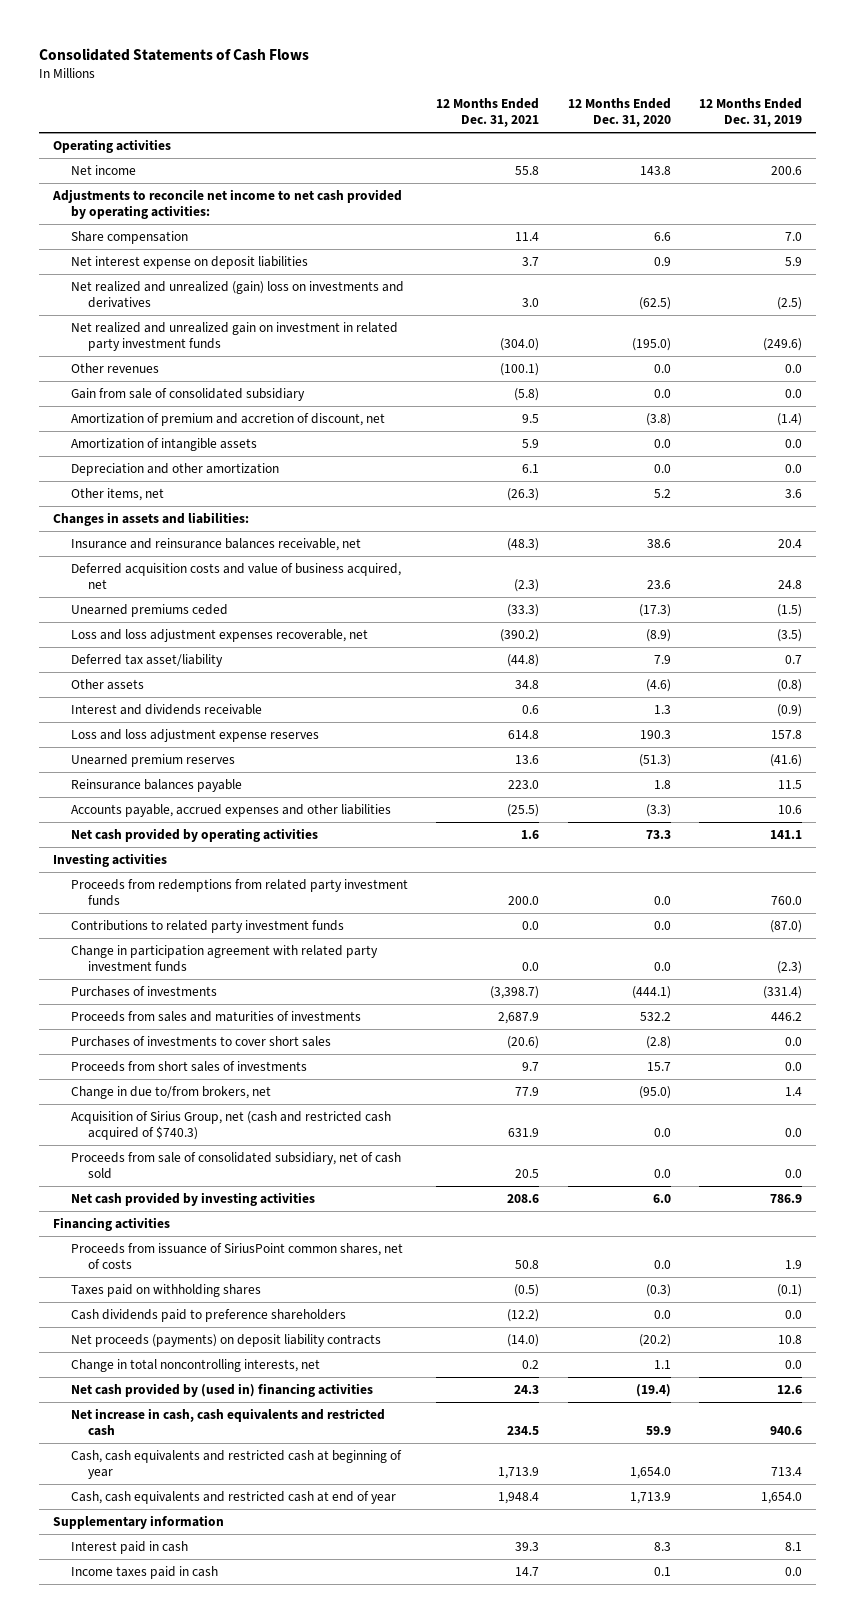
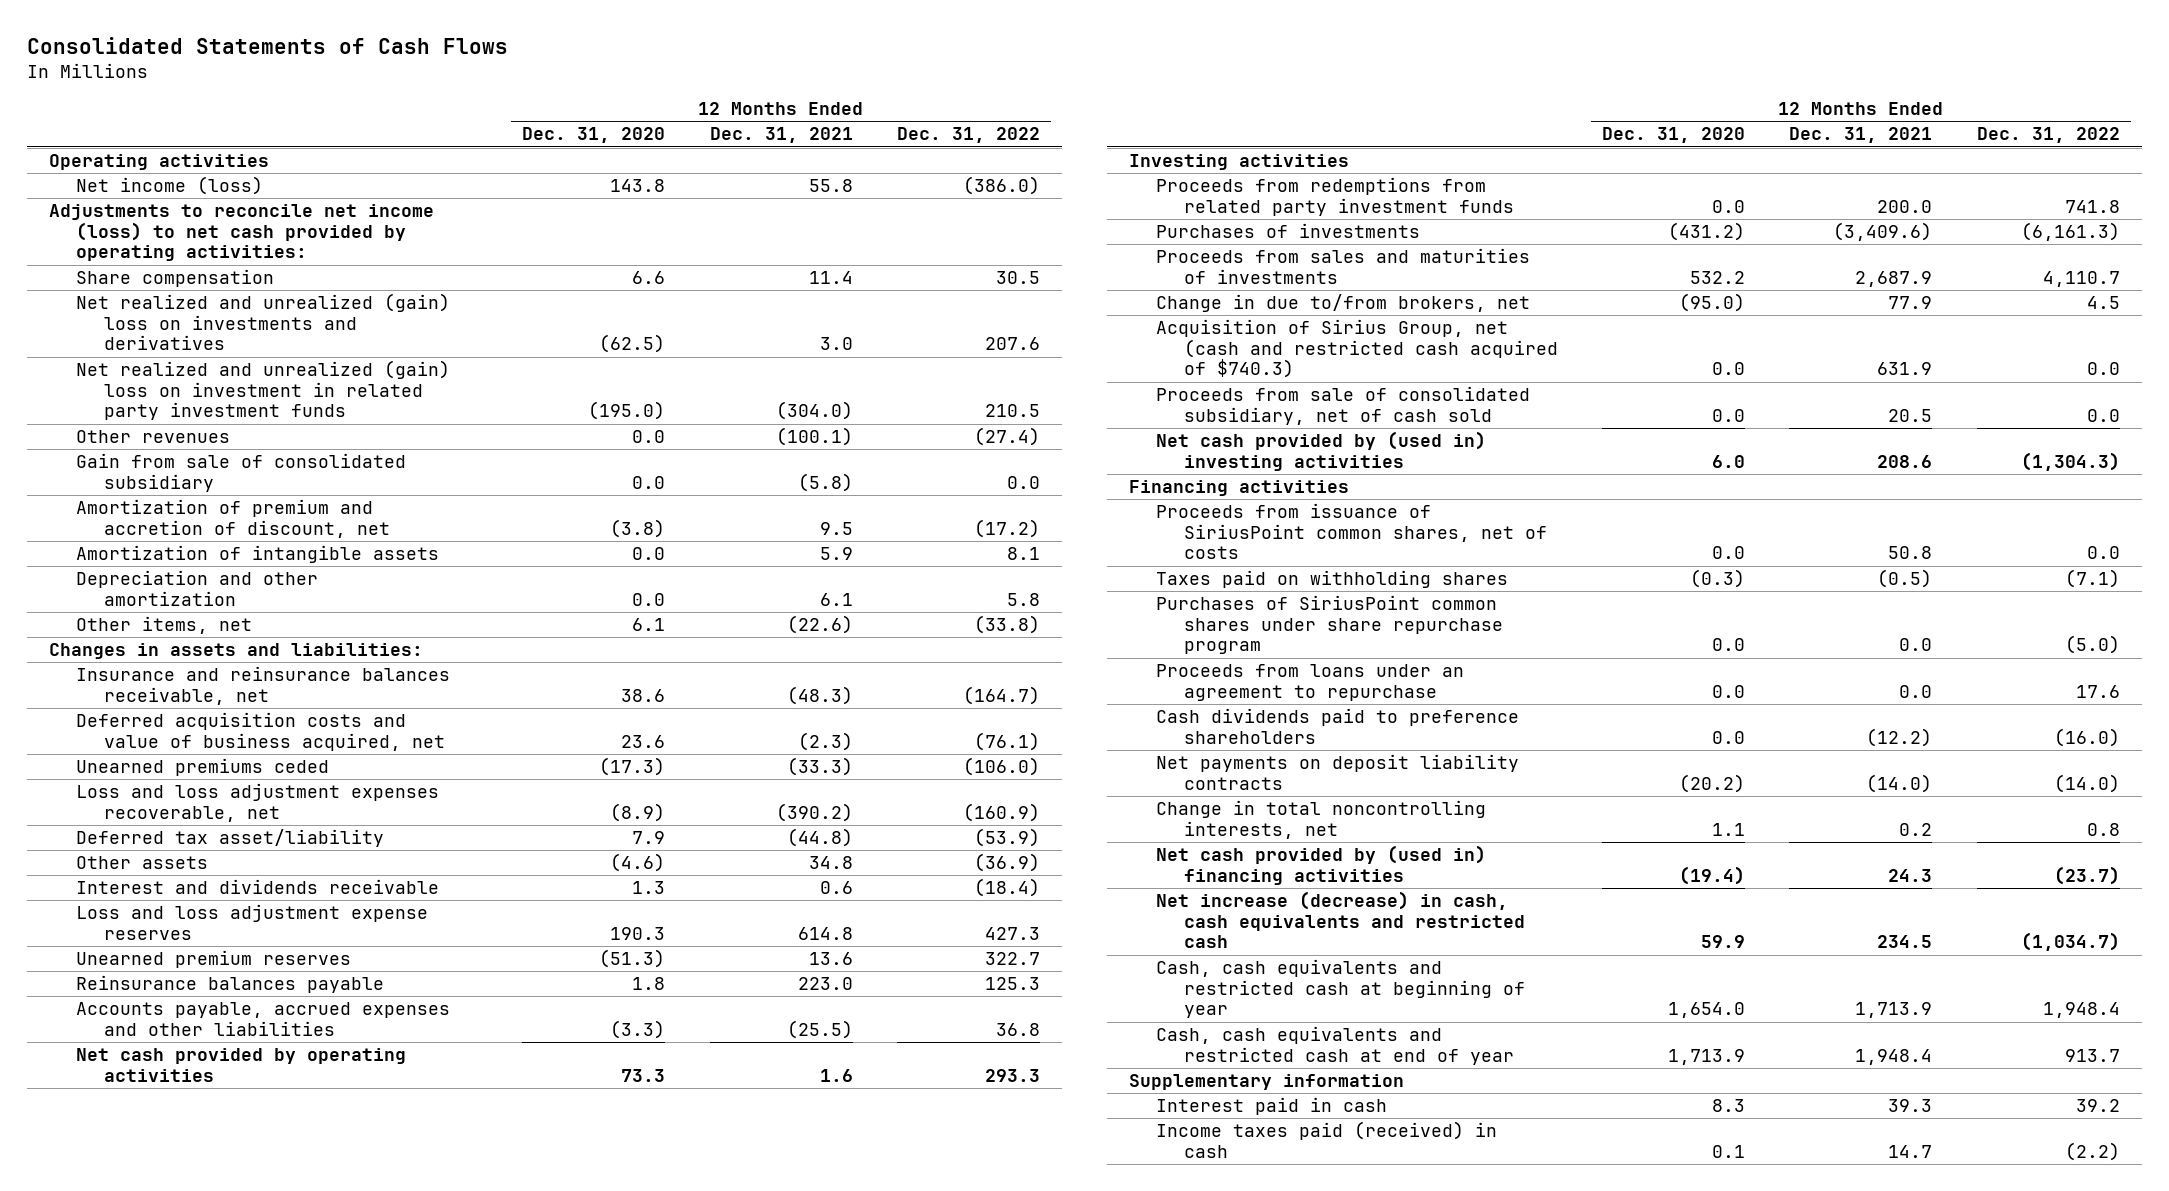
- | 12 Months Ended Dec. 31, 2021 | 12 Months Ended Dec. 31, 2020 | 12 Months Ended Dec. 31, 2019
+ | 12 Months Ended Dec. 31, 2020 | 12 Months Ended Dec. 31, 2021 | 12 Months Ended Dec. 31, 2022
- Net income | 55.8 | 143.8 | 200.6
- Adjustments to reconcile net income to net cash provided by operating activities:
+ Net income (loss) | 143.8 | 55.8 | (386.0)
+ Adjustments to reconcile net income (loss) to net cash provided by operating activities:
- Net interest expense on deposit liabilities | 3.7 | 0.9 | 5.9
- Net realized and unrealized gain on investment in related party investment funds | (304.0) | (195.0) | (249.6)
+ Net realized and unrealized (gain) loss on investment in related party investment funds | (195.0) | (304.0) | 210.5
- Other items, net | (26.3) | 5.2 | 3.6
+ Other items, net | 6.1 | (22.6) | (33.8)
- Contributions to related party investment funds | 0.0 | 0.0 | (87.0)
- Change in participation agreement with related party investment funds | 0.0 | 0.0 | (2.3)
- Purchases of investments | (3,398.7) | (444.1) | (331.4)
+ Purchases of investments | (431.2) | (3,409.6) | (6,161.3)
- Purchases of investments to cover short sales | (20.6) | (2.8) | 0.0
- Proceeds from short sales of investments | 9.7 | 15.7 | 0.0
- Net cash provided by investing activities | 208.6 | 6.0 | 786.9
+ Net cash provided by (used in) investing activities | 6.0 | 208.6 | (1,304.3)
+ Purchases of SiriusPoint common shares under share repurchase program | 0.0 | 0.0 | (5.0)
+ Proceeds from loans under an agreement to repurchase | 0.0 | 0.0 | 17.6
- Net proceeds (payments) on deposit liability contracts | (14.0) | (20.2) | 10.8
+ Net payments on deposit liability contracts | (20.2) | (14.0) | (14.0)
- Net increase in cash, cash equivalents and restricted cash | 234.5 | 59.9 | 940.6
+ Net increase (decrease) in cash, cash equivalents and restricted cash | 59.9 | 234.5 | (1,034.7)
- Income taxes paid in cash | 14.7 | 0.1 | 0.0
+ Income taxes paid (received) in cash | 0.1 | 14.7 | (2.2)

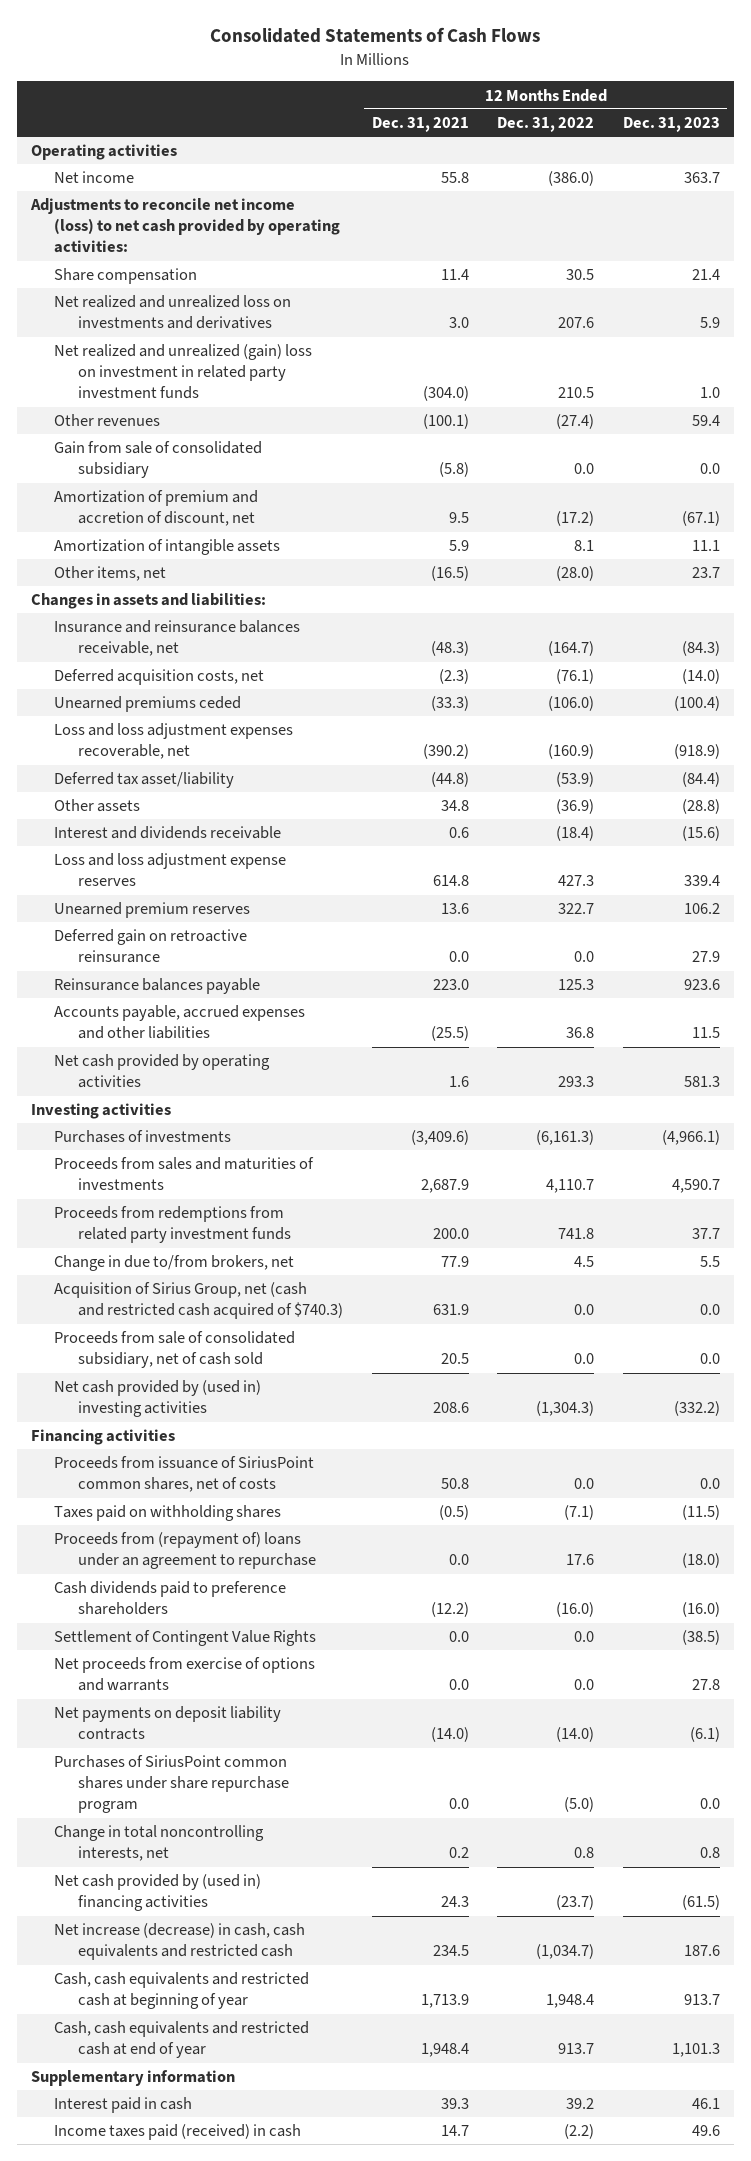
- | 12 Months Ended Dec. 31, 2020 | 12 Months Ended Dec. 31, 2021 | 12 Months Ended Dec. 31, 2022
+ | 12 Months Ended Dec. 31, 2021 | 12 Months Ended Dec. 31, 2022 | 12 Months Ended Dec. 31, 2023
- Net income (loss) | 143.8 | 55.8 | (386.0)
+ Net income | 55.8 | (386.0) | 363.7
- Net realized and unrealized (gain) loss on investments and derivatives | (62.5) | 3.0 | 207.6
+ Net realized and unrealized loss on investments and derivatives | 3.0 | 207.6 | 5.9
- Depreciation and other amortization | 0.0 | 6.1 | 5.8
- Other items, net | 6.1 | (22.6) | (33.8)
+ Other items, net | (16.5) | (28.0) | 23.7
- Deferred acquisition costs and value of business acquired, net | 23.6 | (2.3) | (76.1)
+ Deferred acquisition costs, net | (2.3) | (76.1) | (14.0)
+ Deferred gain on retroactive reinsurance | 0.0 | 0.0 | 27.9
moved down: Proceeds from redemptions from related party investment funds | 200.0 | 741.8 | 37.7
- Proceeds from loans under an agreement to repurchase | 0.0 | 0.0 | 17.6
+ Proceeds from (repayment of) loans under an agreement to repurchase | 0.0 | 17.6 | (18.0)
+ Settlement of Contingent Value Rights | 0.0 | 0.0 | (38.5)
+ Net proceeds from exercise of options and warrants | 0.0 | 0.0 | 27.8
moved down: Purchases of SiriusPoint common shares under share repurchase program | 0.0 | (5.0) | 0.0

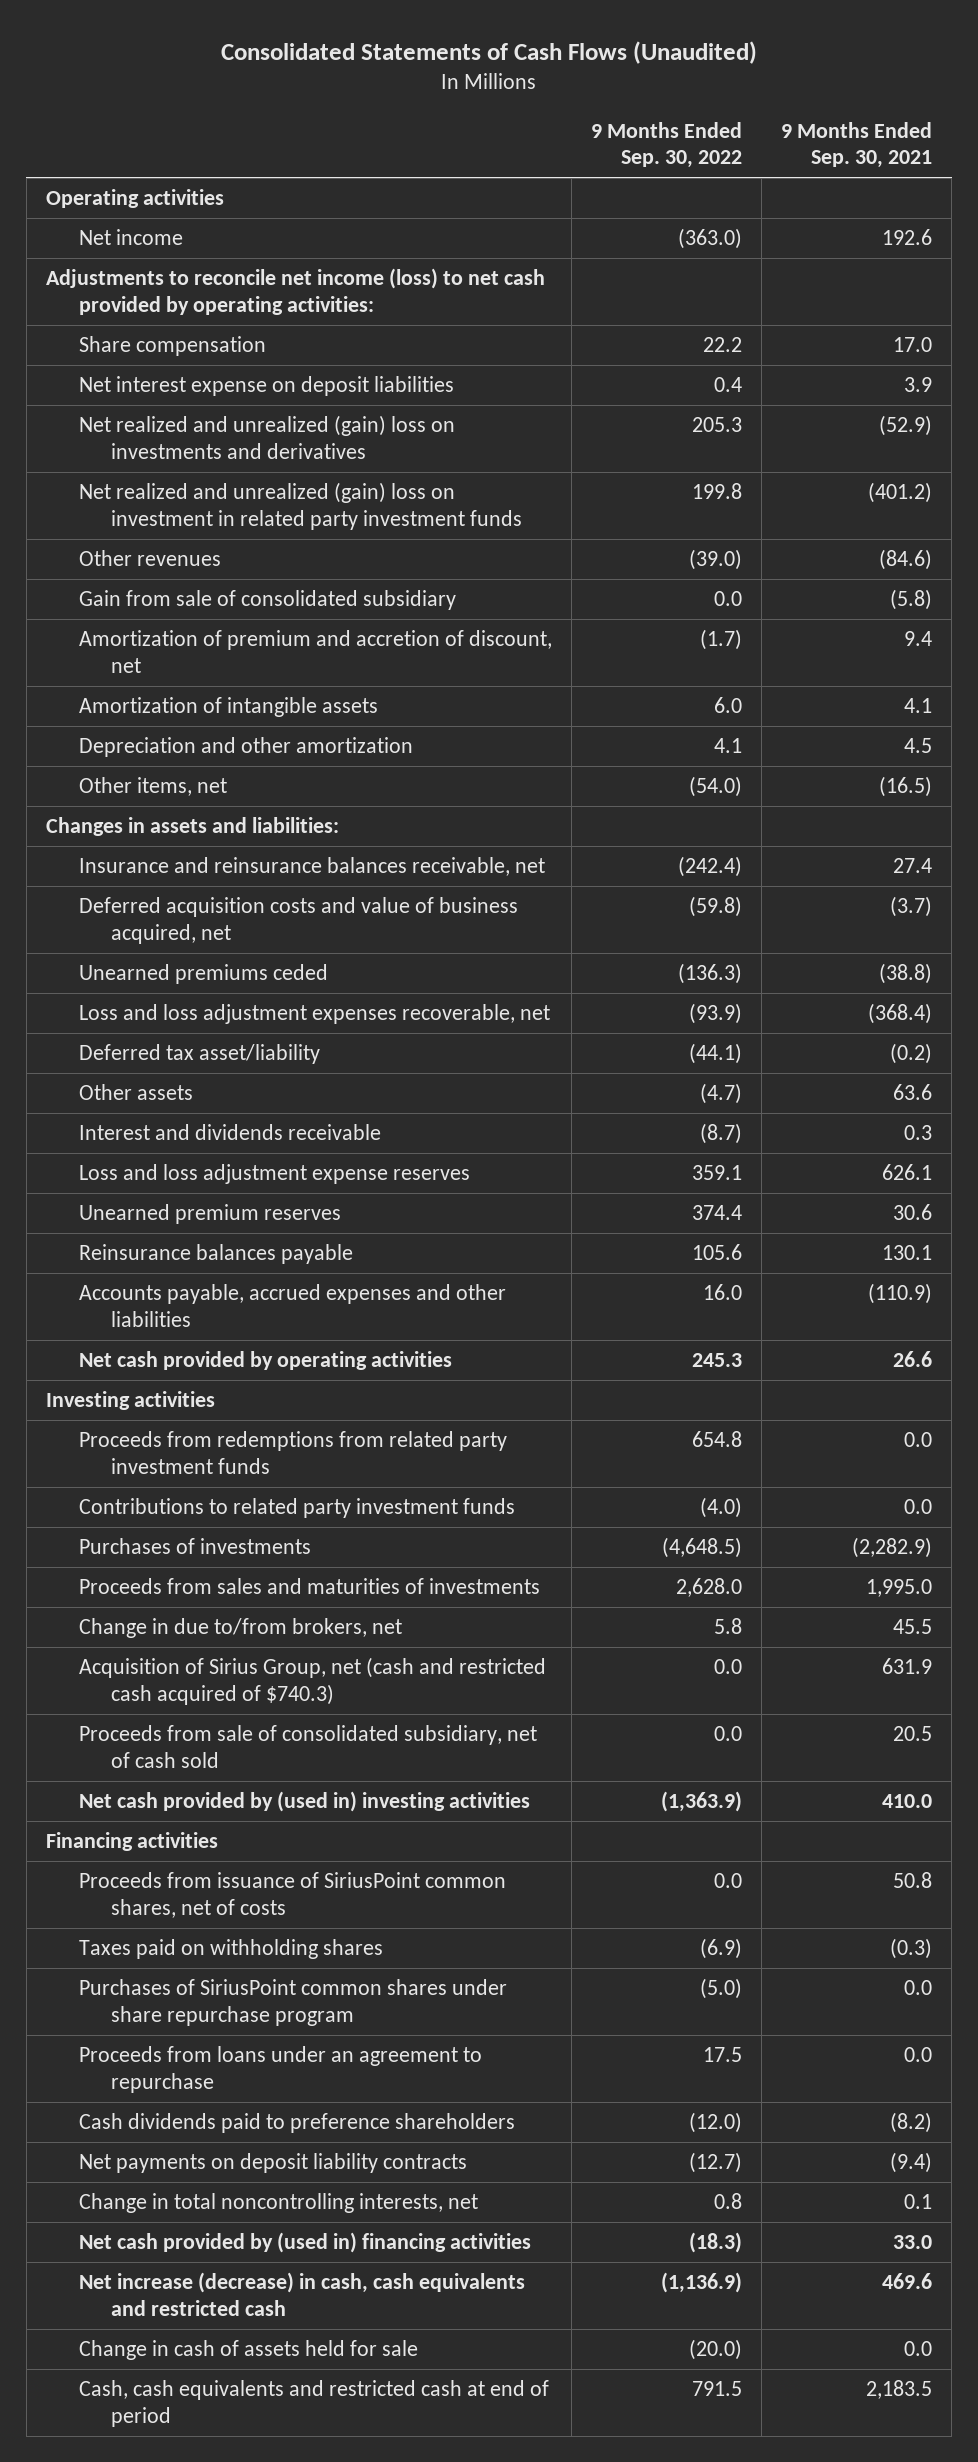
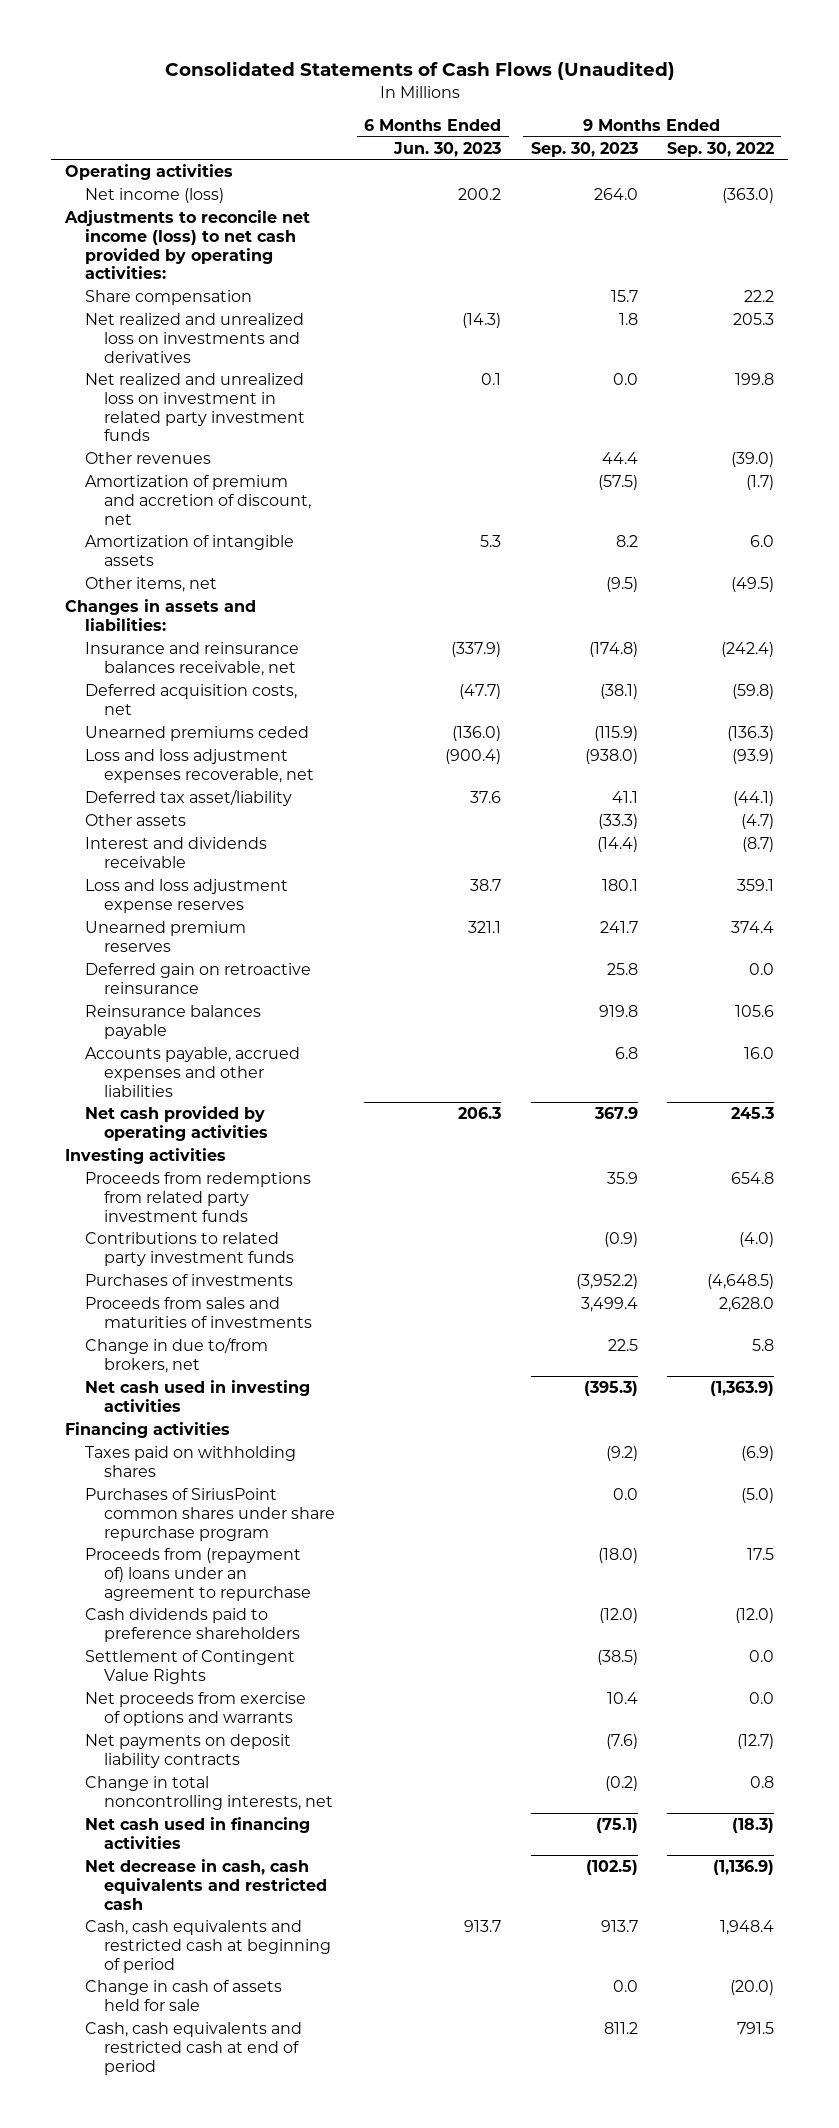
- | 9 Months Ended Sep. 30, 2022 | 9 Months Ended Sep. 30, 2021
+ | 6 Months Ended Jun. 30, 2023 | 9 Months Ended Sep. 30, 2023 | 9 Months Ended Sep. 30, 2022
- Net income | (363.0) | 192.6
+ Net income (loss) | 200.2 | 264.0 | (363.0)
- Net interest expense on deposit liabilities | 0.4 | 3.9
- Net realized and unrealized (gain) loss on investments and derivatives | 205.3 | (52.9)
- Net realized and unrealized (gain) loss on investment in related party investment funds | 199.8 | (401.2)
+ Net realized and unrealized loss on investments and derivatives | (14.3) | 1.8 | 205.3
+ Net realized and unrealized loss on investment in related party investment funds | 0.1 | 0.0 | 199.8
- Gain from sale of consolidated subsidiary | 0.0 | (5.8)
- Depreciation and other amortization | 4.1 | 4.5
- Other items, net | (54.0) | (16.5)
+ Other items, net | | (9.5) | (49.5)
- Deferred acquisition costs and value of business acquired, net | (59.8) | (3.7)
+ Deferred acquisition costs, net | (47.7) | (38.1) | (59.8)
+ Deferred gain on retroactive reinsurance | | 25.8 | 0.0
- Acquisition of Sirius Group, net (cash and restricted cash acquired of $740.3) | 0.0 | 631.9
- Proceeds from sale of consolidated subsidiary, net of cash sold | 0.0 | 20.5
- Net cash provided by (used in) investing activities | (1,363.9) | 410.0
+ Net cash used in investing activities | | (395.3) | (1,363.9)
- Proceeds from issuance of SiriusPoint common shares, net of costs | 0.0 | 50.8
- Proceeds from loans under an agreement to repurchase | 17.5 | 0.0
+ Proceeds from (repayment of) loans under an agreement to repurchase | | (18.0) | 17.5
+ Settlement of Contingent Value Rights | | (38.5) | 0.0
+ Net proceeds from exercise of options and warrants | | 10.4 | 0.0
- Net cash provided by (used in) financing activities | (18.3) | 33.0
- Net increase (decrease) in cash, cash equivalents and restricted cash | (1,136.9) | 469.6
+ Net cash used in financing activities | | (75.1) | (18.3)
+ Net decrease in cash, cash equivalents and restricted cash | | (102.5) | (1,136.9)
+ Cash, cash equivalents and restricted cash at beginning of period | 913.7 | 913.7 | 1,948.4

